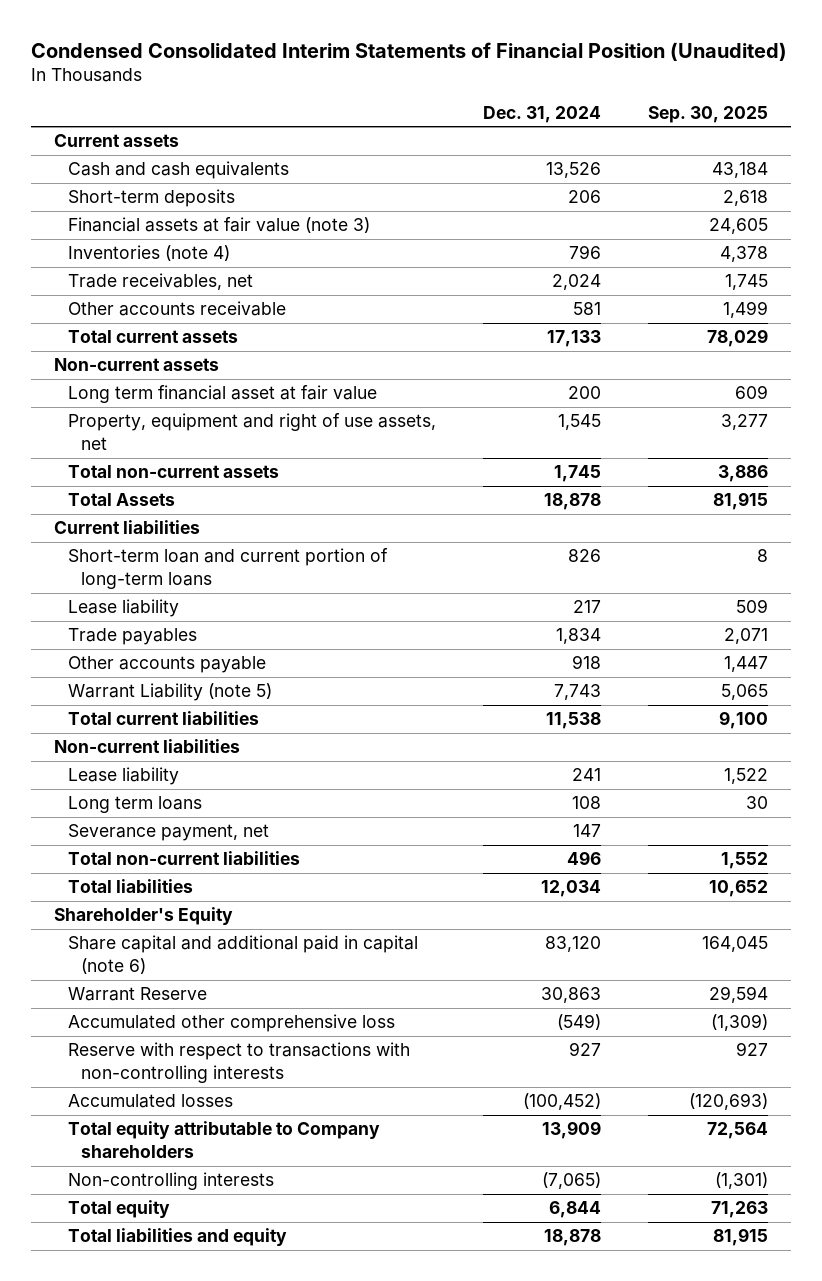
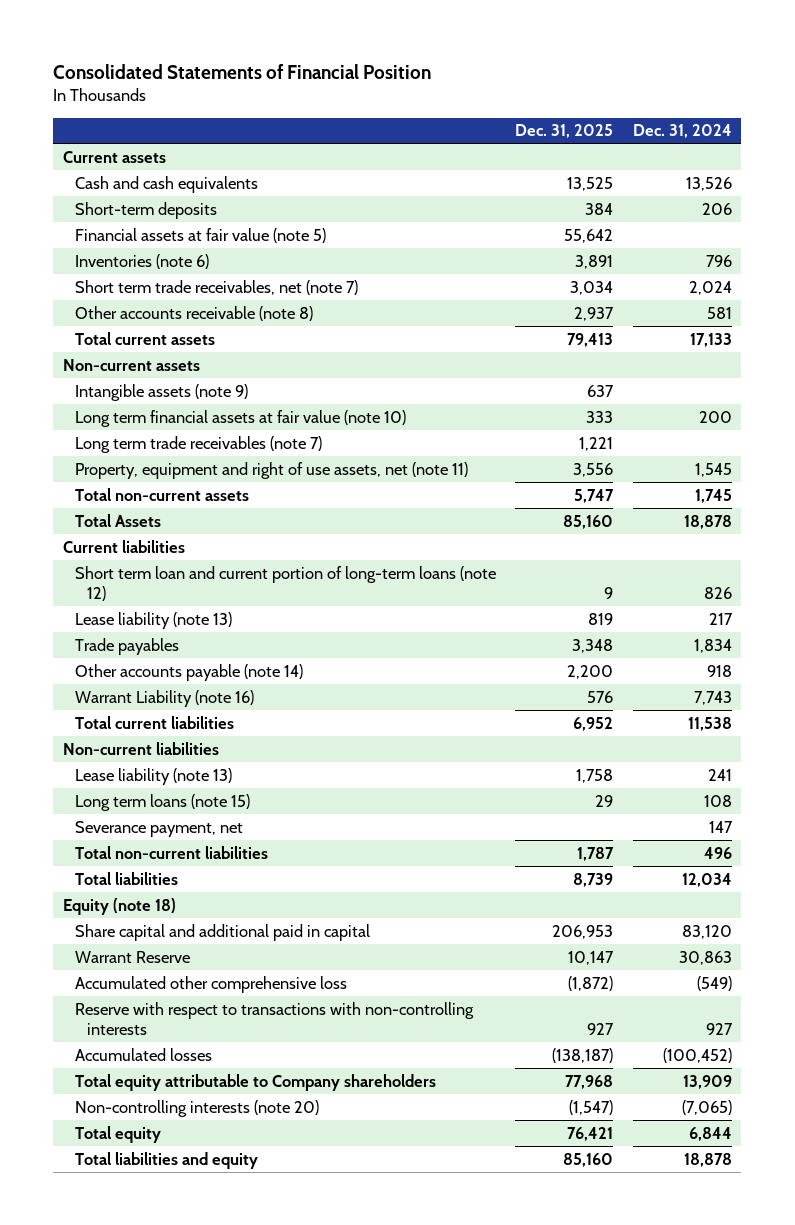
- Condensed Consolidated Interim Statements of Financial Position (Unaudited)
+ Consolidated Statements of Financial Position
- | Dec. 31, 2024 | Sep. 30, 2025
+ | Dec. 31, 2025 | Dec. 31, 2024
- Financial assets at fair value (note 3) | | 24,605
- Inventories (note 4) | 796 | 4,378
- Trade receivables, net | 2,024 | 1,745
- Other accounts receivable | 581 | 1,499
+ Financial assets at fair value (note 5) | 55,642 |
+ Inventories (note 6) | 3,891 | 796
+ Short term trade receivables, net (note 7) | 3,034 | 2,024
+ Other accounts receivable (note 8) | 2,937 | 581
- Long term financial asset at fair value | 200 | 609
- Property, equipment and right of use assets, net | 1,545 | 3,277
+ Intangible assets (note 9) | 637 |
+ Long term financial assets at fair value (note 10) | 333 | 200
+ Long term trade receivables (note 7) | 1,221 |
+ Property, equipment and right of use assets, net (note 11) | 3,556 | 1,545
- Short-term loan and current portion of long-term loans | 826 | 8
- Lease liability | 217 | 509
+ Short term loan and current portion of long-term loans (note 12) | 9 | 826
+ Lease liability (note 13) | 819 | 217
- Other accounts payable | 918 | 1,447
- Warrant Liability (note 5) | 7,743 | 5,065
+ Other accounts payable (note 14) | 2,200 | 918
+ Warrant Liability (note 16) | 576 | 7,743
- Lease liability | 241 | 1,522
- Long term loans | 108 | 30
+ Lease liability (note 13) | 1,758 | 241
+ Long term loans (note 15) | 29 | 108
- Shareholder's Equity
- Share capital and additional paid in capital (note 6) | 83,120 | 164,045
+ Equity (note 18)
+ Share capital and additional paid in capital | 206,953 | 83,120
- Non-controlling interests | (7,065) | (1,301)
+ Non-controlling interests (note 20) | (1,547) | (7,065)

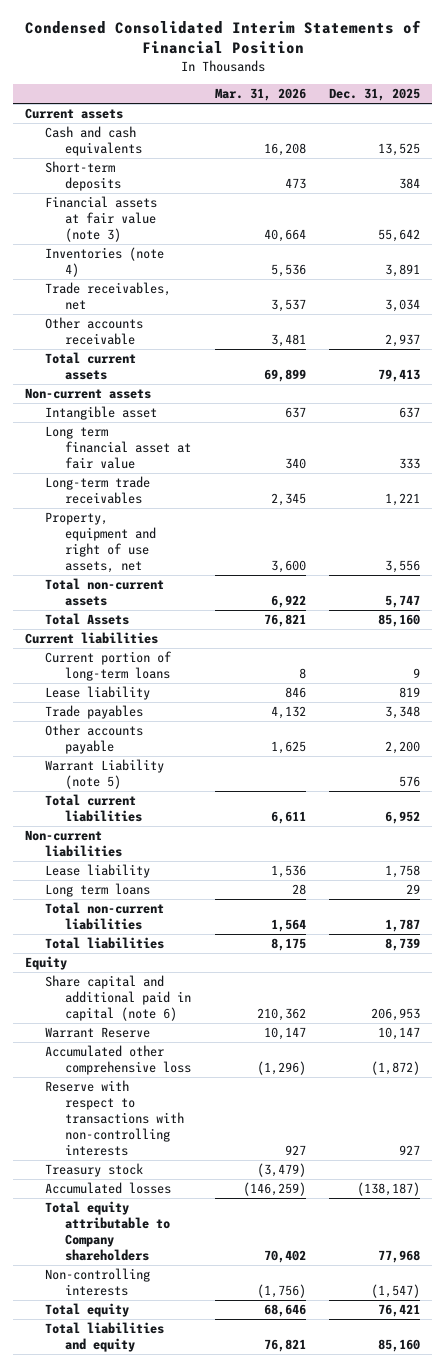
- Consolidated Statements of Financial Position
+ Condensed Consolidated Interim Statements of Financial Position
- | Dec. 31, 2025 | Dec. 31, 2024
+ | Mar. 31, 2026 | Dec. 31, 2025
- Financial assets at fair value (note 5) | 55,642 |
- Inventories (note 6) | 3,891 | 796
- Short term trade receivables, net (note 7) | 3,034 | 2,024
- Other accounts receivable (note 8) | 2,937 | 581
+ Financial assets at fair value (note 3) | 40,664 | 55,642
+ Inventories (note 4) | 5,536 | 3,891
+ Trade receivables, net | 3,537 | 3,034
+ Other accounts receivable | 3,481 | 2,937
- Intangible assets (note 9) | 637 |
- Long term financial assets at fair value (note 10) | 333 | 200
- Long term trade receivables (note 7) | 1,221 |
- Property, equipment and right of use assets, net (note 11) | 3,556 | 1,545
+ Intangible asset | 637 | 637
+ Long term financial asset at fair value | 340 | 333
+ Long-term trade receivables | 2,345 | 1,221
+ Property, equipment and right of use assets, net | 3,600 | 3,556
- Short term loan and current portion of long-term loans (note 12) | 9 | 826
- Lease liability (note 13) | 819 | 217
+ Current portion of long-term loans | 8 | 9
+ Lease liability | 846 | 819
- Other accounts payable (note 14) | 2,200 | 918
- Warrant Liability (note 16) | 576 | 7,743
+ Other accounts payable | 1,625 | 2,200
+ Warrant Liability (note 5) | | 576
- Lease liability (note 13) | 1,758 | 241
- Long term loans (note 15) | 29 | 108
- Severance payment, net | | 147
+ Lease liability | 1,536 | 1,758
+ Long term loans | 28 | 29
- Equity (note 18)
- Share capital and additional paid in capital | 206,953 | 83,120
+ Equity
+ Share capital and additional paid in capital (note 6) | 210,362 | 206,953
+ Treasury stock | (3,479) |
- Non-controlling interests (note 20) | (1,547) | (7,065)
+ Non-controlling interests | (1,756) | (1,547)

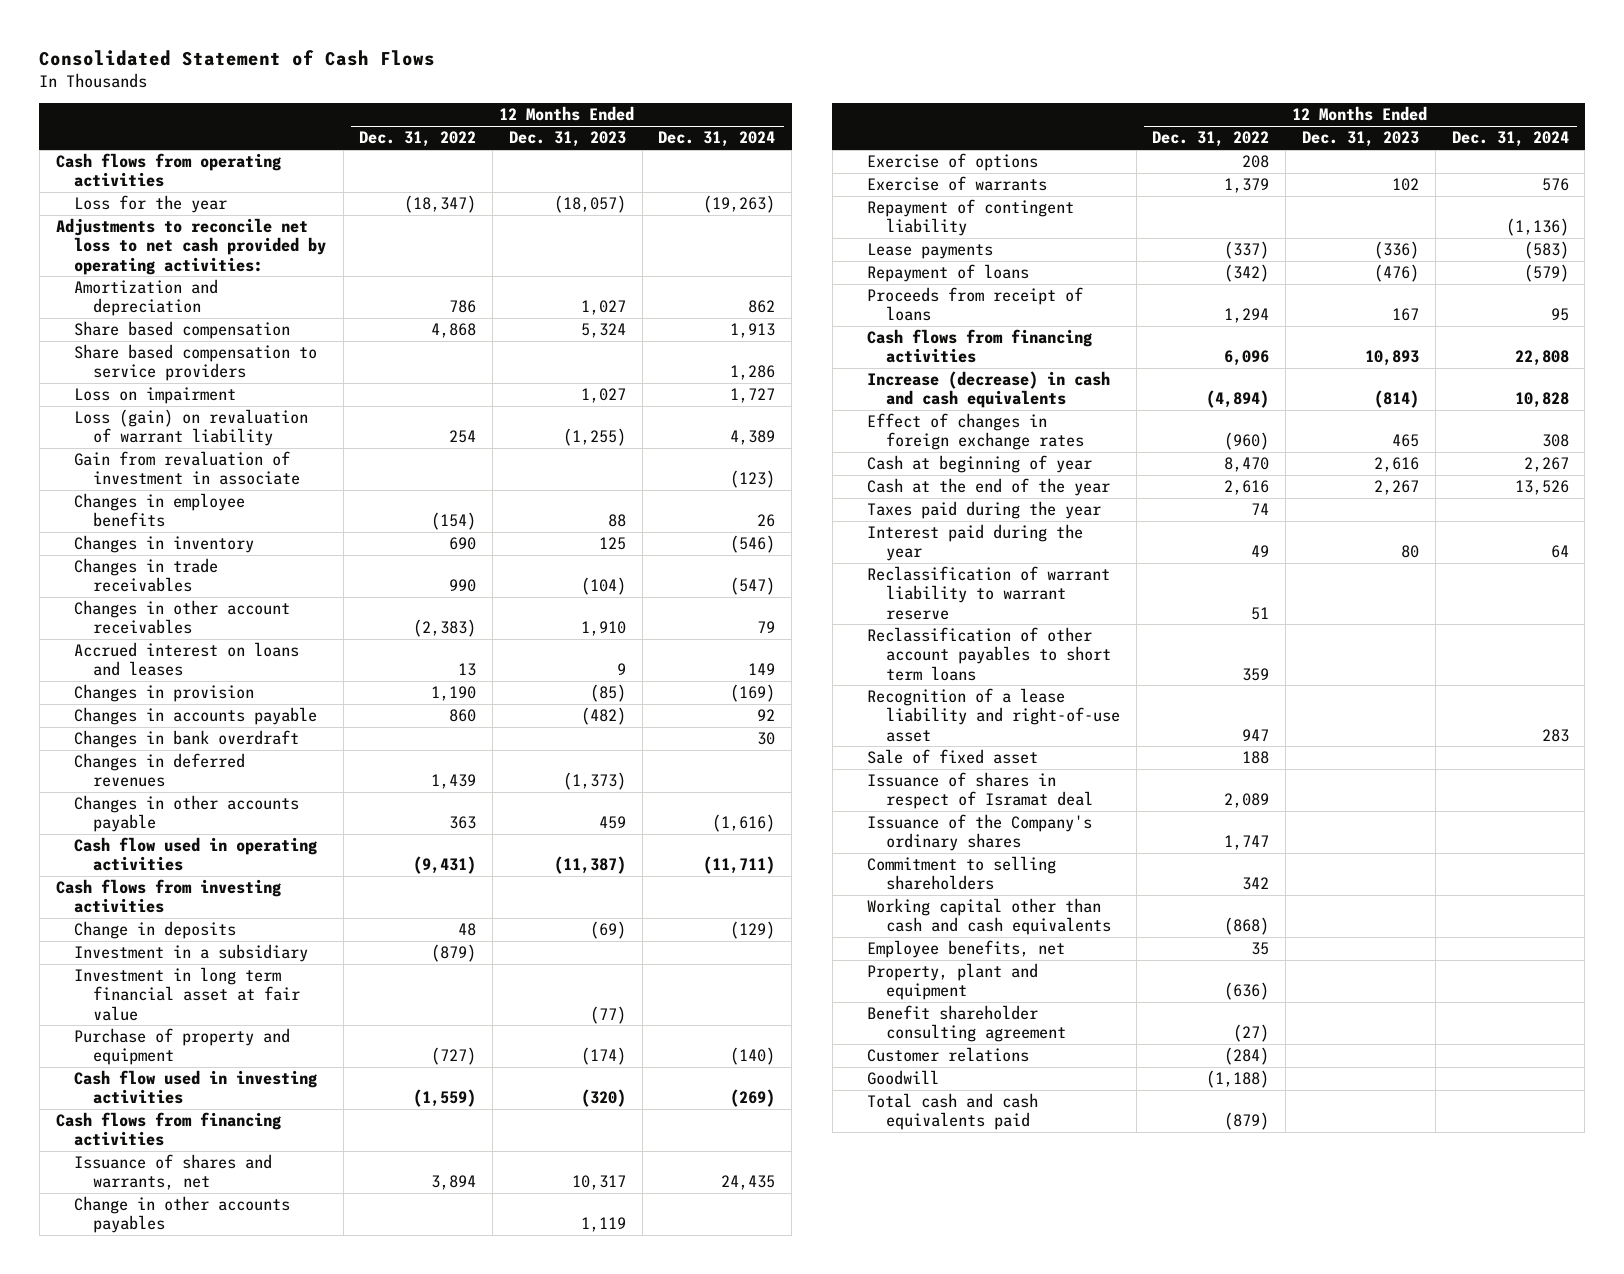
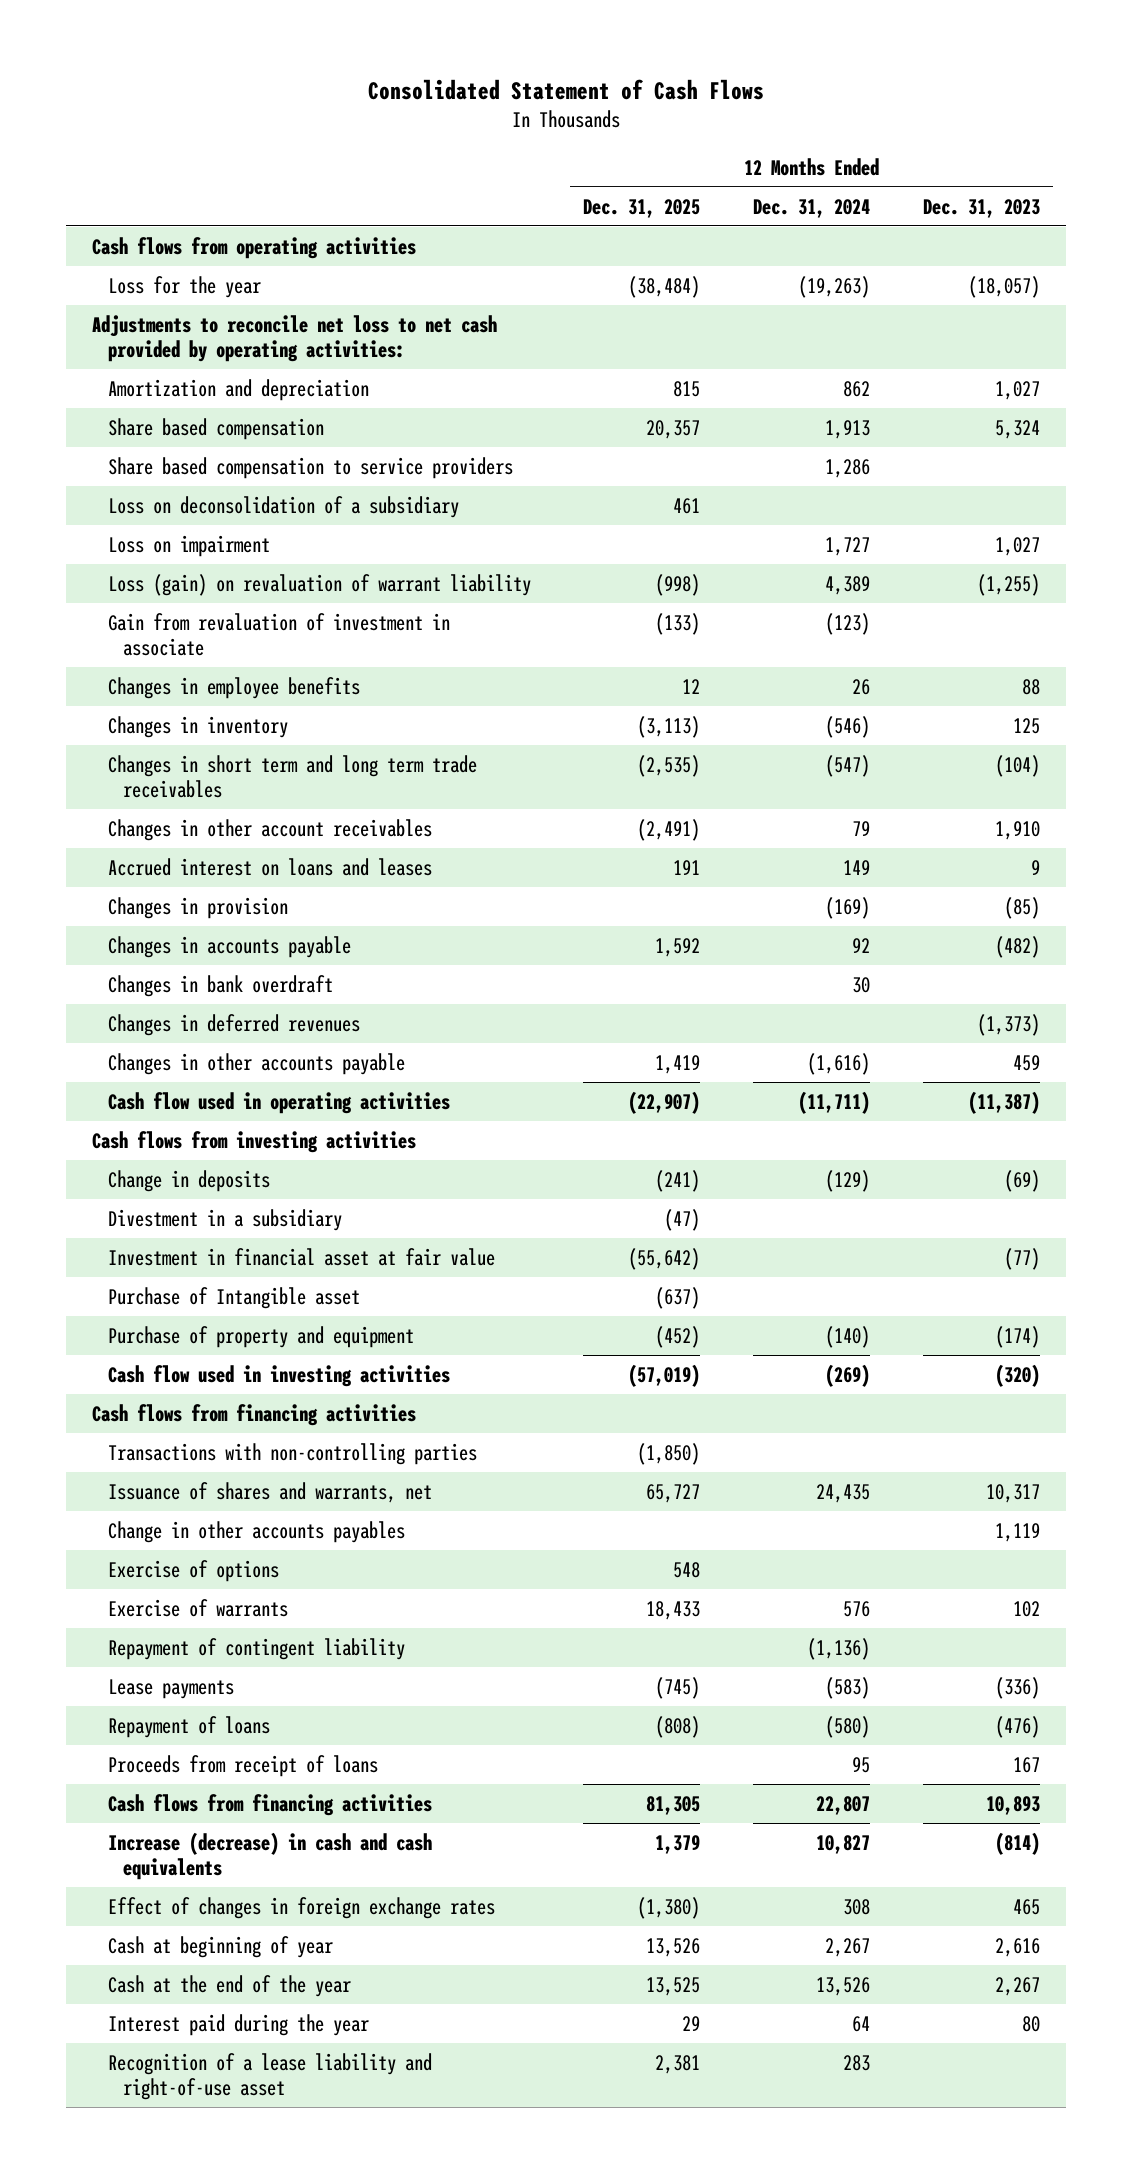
- | 12 Months Ended Dec. 31, 2022 | 12 Months Ended Dec. 31, 2023 | 12 Months Ended Dec. 31, 2024
+ | 12 Months Ended Dec. 31, 2025 | 12 Months Ended Dec. 31, 2024 | 12 Months Ended Dec. 31, 2023
+ Loss on deconsolidation of a subsidiary | 461 | |
- Changes in trade receivables | 990 | (104) | (547)
+ Changes in short term and long term trade receivables | (2,535) | (547) | (104)
- Investment in a subsidiary | (879) | |
- Investment in long term financial asset at fair value | | (77) |
+ Divestment in a subsidiary | (47) | |
+ Investment in financial asset at fair value | (55,642) | | (77)
+ Purchase of Intangible asset | (637) | |
+ Transactions with non-controlling parties | (1,850) | |
- Repayment of loans | (342) | (476) | (579)
+ Repayment of loans | (808) | (580) | (476)
- Cash flows from financing activities | 6,096 | 10,893 | 22,808
- Increase (decrease) in cash and cash equivalents | (4,894) | (814) | 10,828
+ Cash flows from financing activities | 81,305 | 22,807 | 10,893
+ Increase (decrease) in cash and cash equivalents | 1,379 | 10,827 | (814)
- Taxes paid during the year | 74 | |
- Reclassification of warrant liability to warrant reserve | 51 | |
- Reclassification of other account payables to short term loans | 359 | |
- Sale of fixed asset | 188 | |
- Issuance of shares in respect of Isramat deal | 2,089 | |
- Issuance of the Company's ordinary shares | 1,747 | |
- Commitment to selling shareholders | 342 | |
- Working capital other than cash and cash equivalents | (868) | |
- Employee benefits, net | 35 | |
- Property, plant and equipment | (636) | |
- Benefit shareholder consulting agreement | (27) | |
- Customer relations | (284) | |
- Goodwill | (1,188) | |
- Total cash and cash equivalents paid | (879) | |

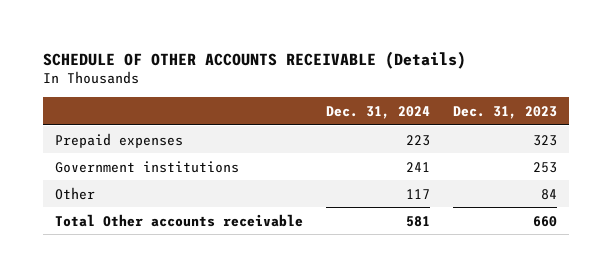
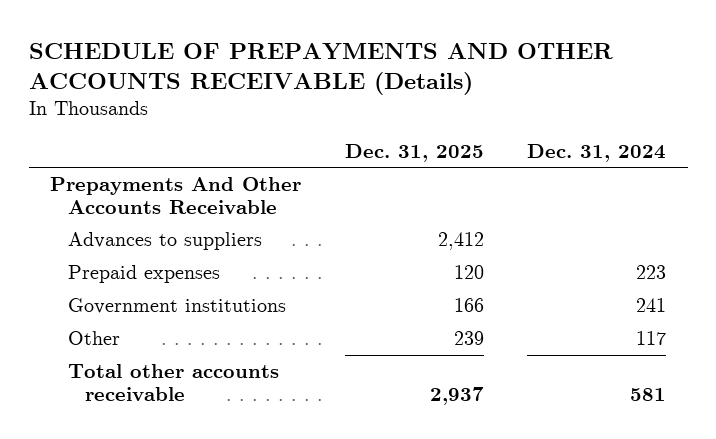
- SCHEDULE OF OTHER ACCOUNTS RECEIVABLE (Details)
+ SCHEDULE OF PREPAYMENTS AND OTHER ACCOUNTS RECEIVABLE (Details)
- | Dec. 31, 2024 | Dec. 31, 2023
+ | Dec. 31, 2025 | Dec. 31, 2024
+ Prepayments And Other Accounts Receivable
+ Advances to suppliers | 2,412 |
- Total Other accounts receivable | 581 | 660
+ Total other accounts receivable | 2,937 | 581

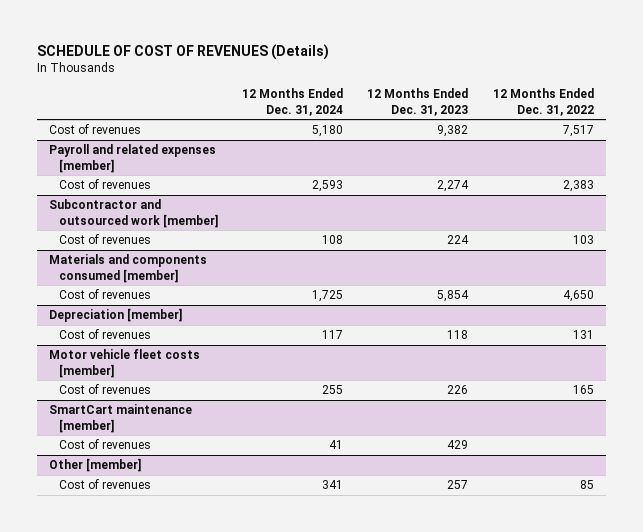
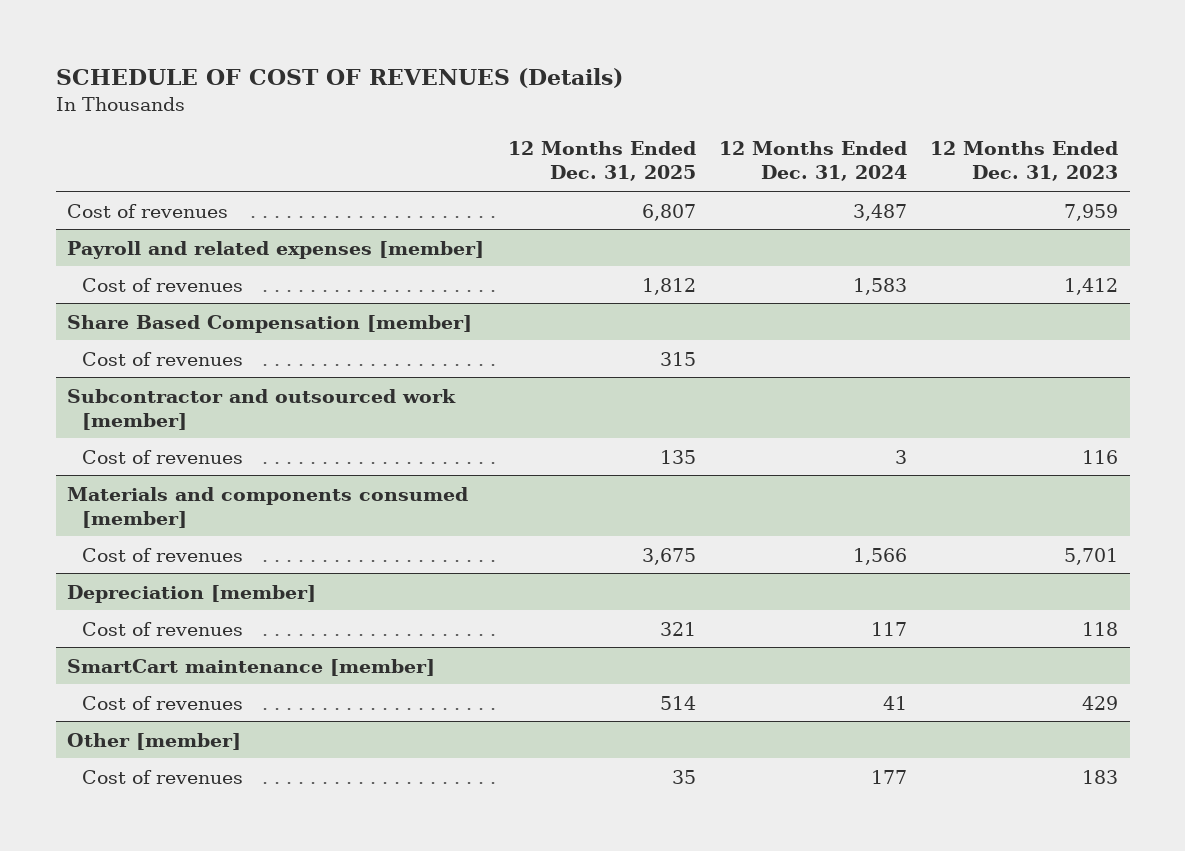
- | 12 Months Ended Dec. 31, 2024 | 12 Months Ended Dec. 31, 2023 | 12 Months Ended Dec. 31, 2022
+ | 12 Months Ended Dec. 31, 2025 | 12 Months Ended Dec. 31, 2024 | 12 Months Ended Dec. 31, 2023
- Cost of revenues | 5,180 | 9,382 | 7,517
+ Cost of revenues | 6,807 | 3,487 | 7,959
@ Payroll and related expenses [member]
- Cost of revenues | 2,593 | 2,274 | 2,383
+ Cost of revenues | 1,812 | 1,583 | 1,412
+ Share Based Compensation [member]
+ Cost of revenues | 315 | |
@ Subcontractor and outsourced work [member]
- Cost of revenues | 108 | 224 | 103
+ Cost of revenues | 135 | 3 | 116
@ Materials and components consumed [member]
- Cost of revenues | 1,725 | 5,854 | 4,650
+ Cost of revenues | 3,675 | 1,566 | 5,701
- Motor vehicle fleet costs [member]
- Cost of revenues | 255 | 226 | 165
@ Other [member]
- Cost of revenues | 341 | 257 | 85
+ Cost of revenues | 35 | 177 | 183

